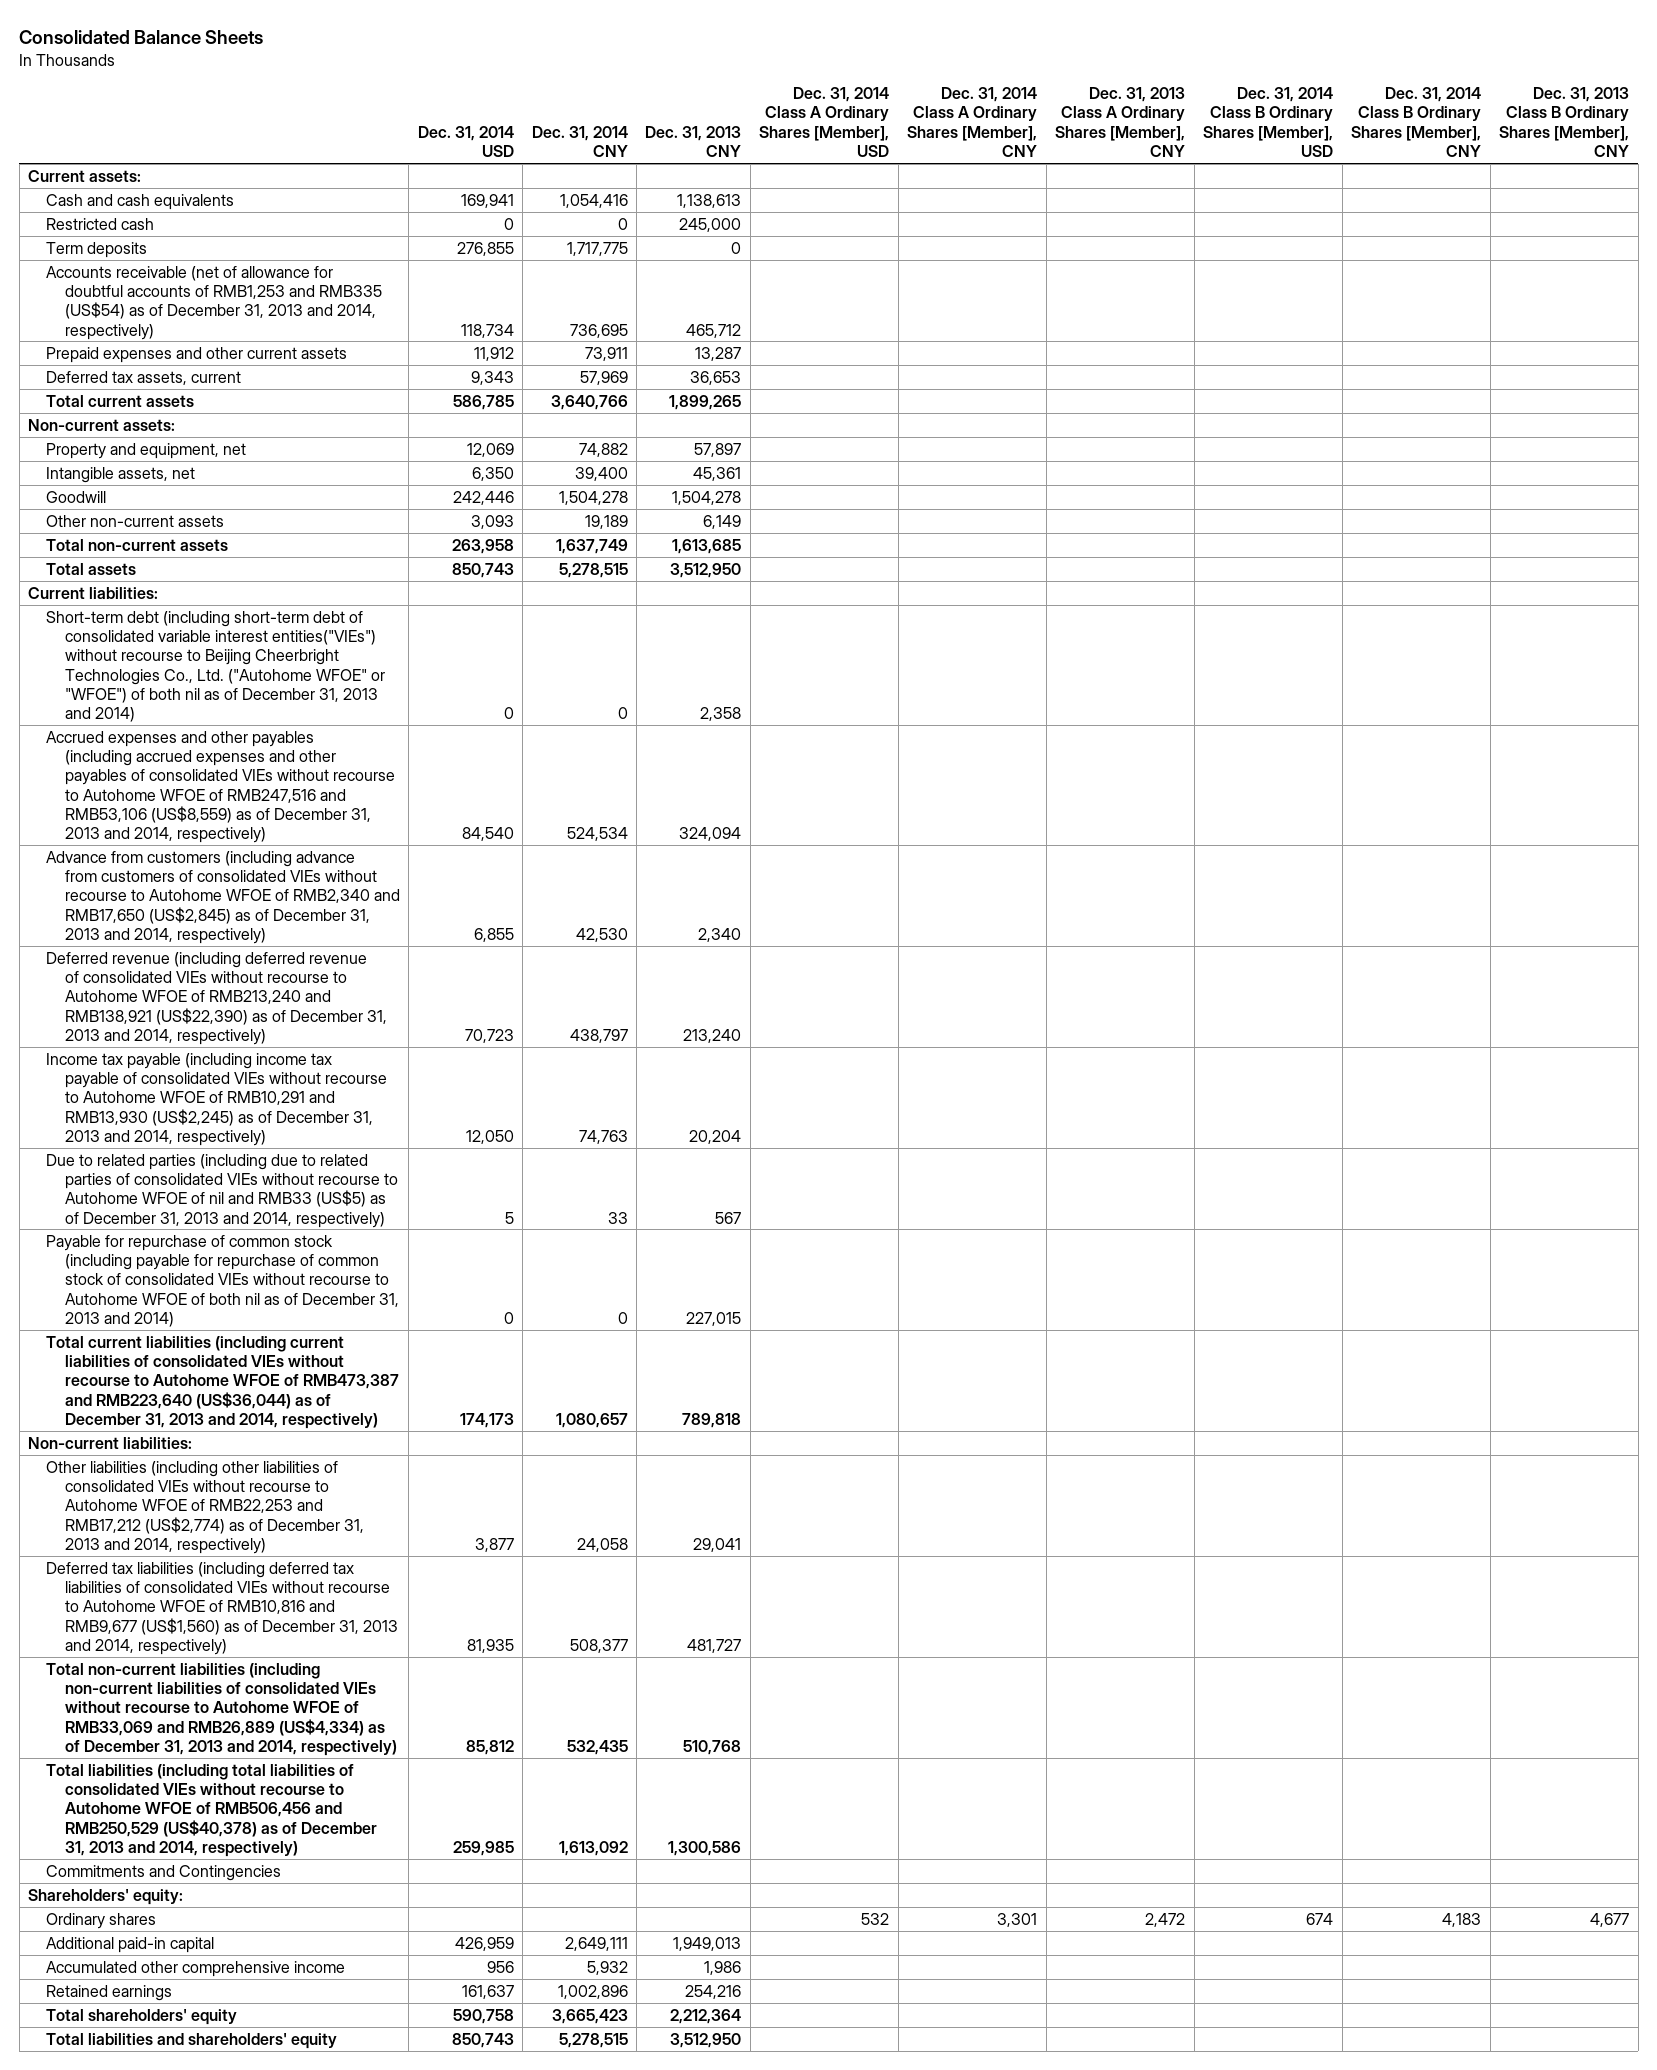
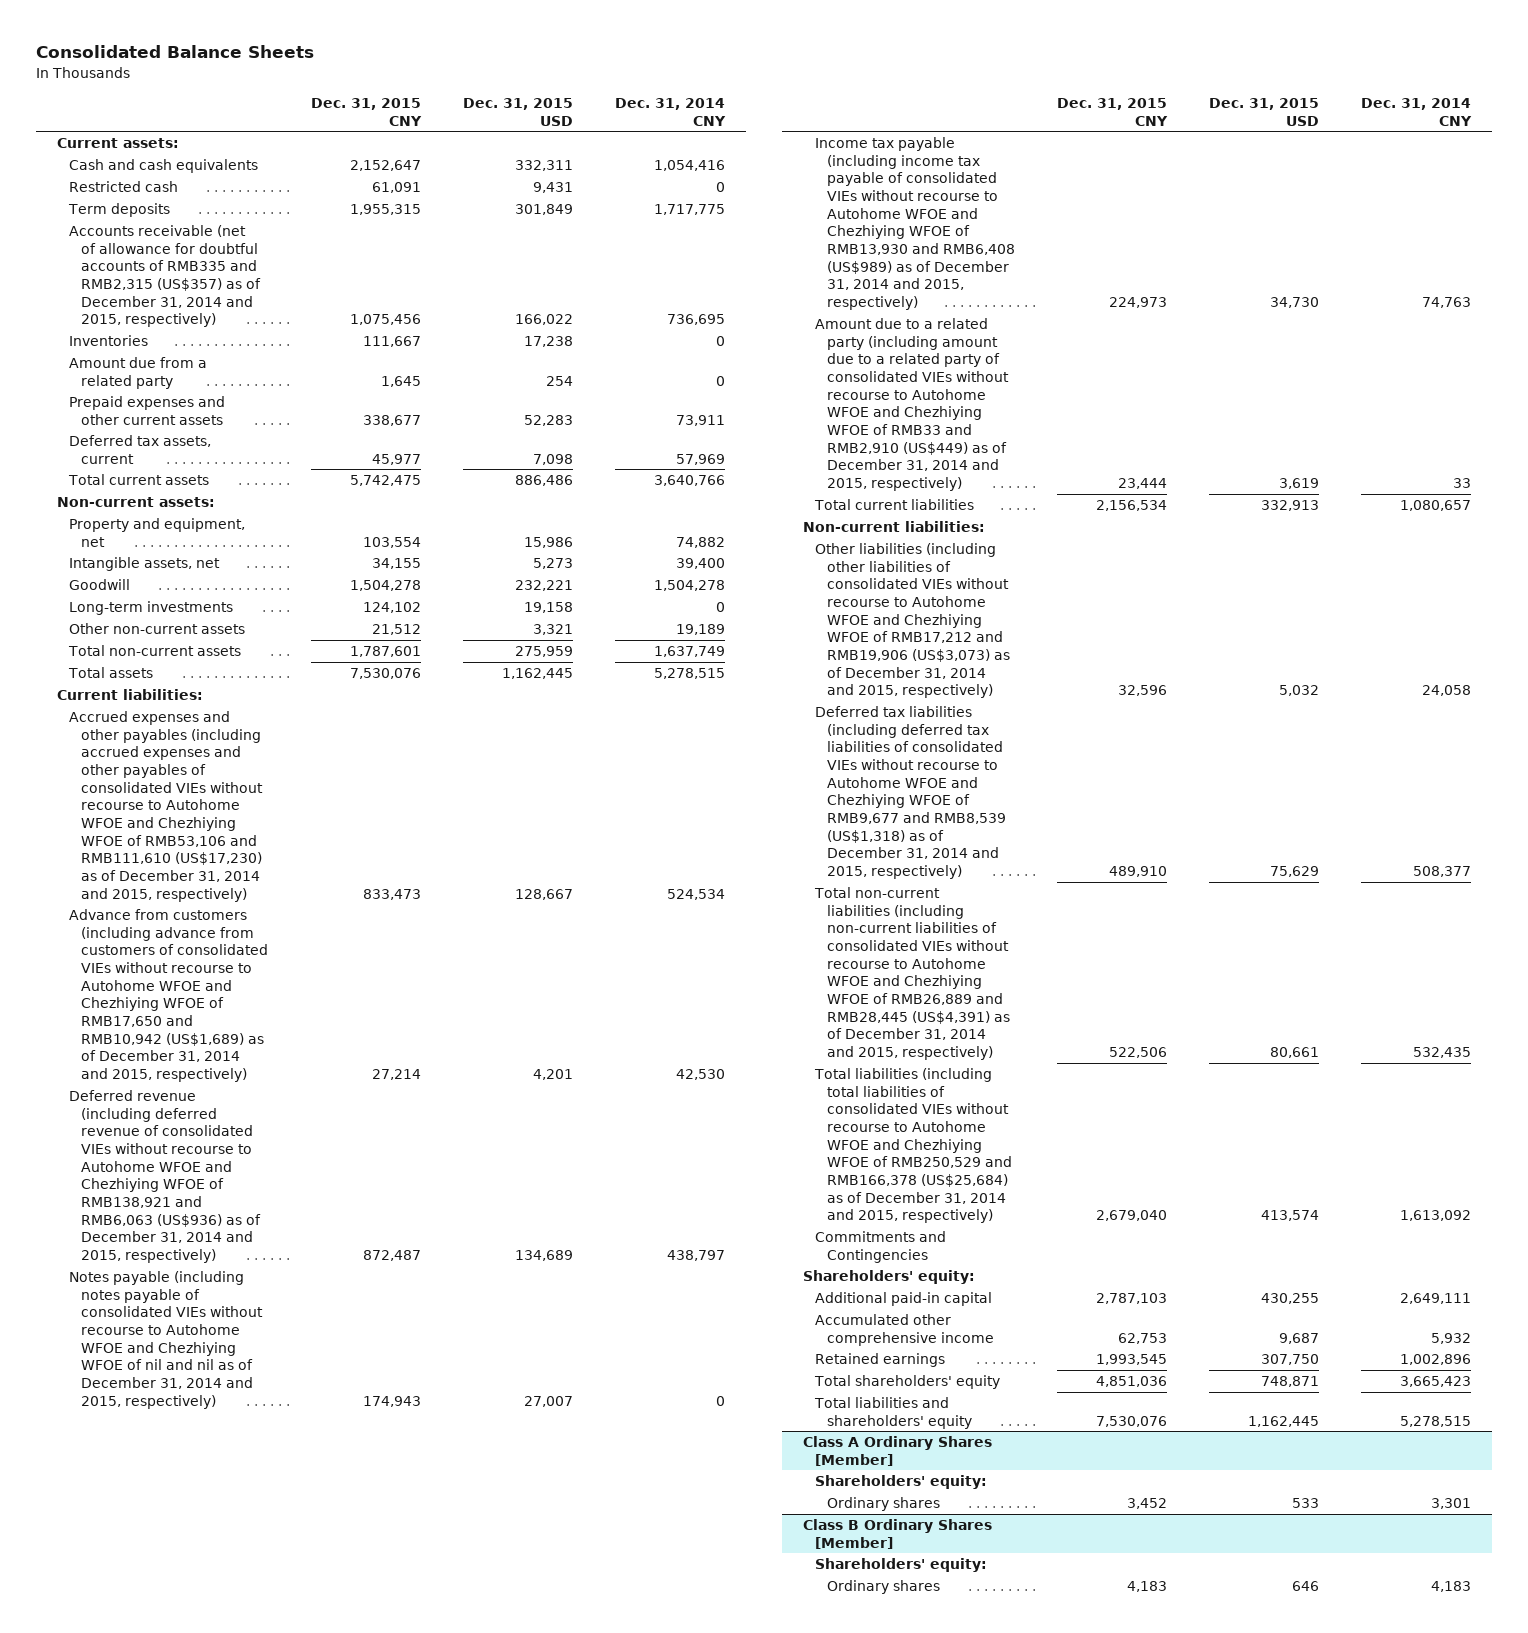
- | Dec. 31, 2014 USD | Dec. 31, 2014 CNY | Dec. 31, 2013 CNY | Dec. 31, 2014 Class A Ordinary Shares [Member], USD | Dec. 31, 2014 Class A Ordinary Shares [Member], CNY | Dec. 31, 2013 Class A Ordinary Shares [Member], CNY | Dec. 31, 2014 Class B Ordinary Shares [Member], USD | Dec. 31, 2014 Class B Ordinary Shares [Member], CNY | Dec. 31, 2013 Class B Ordinary Shares [Member], CNY
+ | Dec. 31, 2015 CNY | Dec. 31, 2015 USD | Dec. 31, 2014 CNY
- Accounts receivable (net of allowance for doubtful accounts of RMB1,253 and RMB335 (US$54) as of December 31, 2013 and 2014, respectively) | 118,734 | 736,695 | 465,712 | | | | | |
+ Accounts receivable (net of allowance for doubtful accounts of RMB335 and RMB2,315 (US$357) as of December 31, 2014 and 2015, respectively) | 1,075,456 | 166,022 | 736,695
+ Inventories | 111,667 | 17,238 | 0
+ Amount due from a related party | 1,645 | 254 | 0
+ Long-term investments | 124,102 | 19,158 | 0
- Short-term debt (including short-term debt of consolidated variable interest entities("VIEs") without recourse to Beijing Cheerbright Technologies Co., Ltd. ("Autohome WFOE" or "WFOE") of both nil as of December 31, 2013 and 2014) | 0 | 0 | 2,358 | | | | | |
- Accrued expenses and other payables (including accrued expenses and other payables of consolidated VIEs without recourse to Autohome WFOE of RMB247,516 and RMB53,106 (US$8,559) as of December 31, 2013 and 2014, respectively) | 84,540 | 524,534 | 324,094 | | | | | |
- Advance from customers (including advance from customers of consolidated VIEs without recourse to Autohome WFOE of RMB2,340 and RMB17,650 (US$2,845) as of December 31, 2013 and 2014, respectively) | 6,855 | 42,530 | 2,340 | | | | | |
- Deferred revenue (including deferred revenue of consolidated VIEs without recourse to Autohome WFOE of RMB213,240 and RMB138,921 (US$22,390) as of December 31, 2013 and 2014, respectively) | 70,723 | 438,797 | 213,240 | | | | | |
- Income tax payable (including income tax payable of consolidated VIEs without recourse to Autohome WFOE of RMB10,291 and RMB13,930 (US$2,245) as of December 31, 2013 and 2014, respectively) | 12,050 | 74,763 | 20,204 | | | | | |
- Due to related parties (including due to related parties of consolidated VIEs without recourse to Autohome WFOE of nil and RMB33 (US$5) as of December 31, 2013 and 2014, respectively) | 5 | 33 | 567 | | | | | |
- Payable for repurchase of common stock (including payable for repurchase of common stock of consolidated VIEs without recourse to Autohome WFOE of both nil as of December 31, 2013 and 2014) | 0 | 0 | 227,015 | | | | | |
- Total current liabilities (including current liabilities of consolidated VIEs without recourse to Autohome WFOE of RMB473,387 and RMB223,640 (US$36,044) as of December 31, 2013 and 2014, respectively) | 174,173 | 1,080,657 | 789,818 | | | | | |
+ Accrued expenses and other payables (including accrued expenses and other payables of consolidated VIEs without recourse to Autohome WFOE and Chezhiying WFOE of RMB53,106 and RMB111,610 (US$17,230) as of December 31, 2014 and 2015, respectively) | 833,473 | 128,667 | 524,534
+ Advance from customers (including advance from customers of consolidated VIEs without recourse to Autohome WFOE and Chezhiying WFOE of RMB17,650 and RMB10,942 (US$1,689) as of December 31, 2014 and 2015, respectively) | 27,214 | 4,201 | 42,530
+ Deferred revenue (including deferred revenue of consolidated VIEs without recourse to Autohome WFOE and Chezhiying WFOE of RMB138,921 and RMB6,063 (US$936) as of December 31, 2014 and 2015, respectively) | 872,487 | 134,689 | 438,797
+ Notes payable (including notes payable of consolidated VIEs without recourse to Autohome WFOE and Chezhiying WFOE of nil and nil as of December 31, 2014 and 2015, respectively) | 174,943 | 27,007 | 0
+ Income tax payable (including income tax payable of consolidated VIEs without recourse to Autohome WFOE and Chezhiying WFOE of RMB13,930 and RMB6,408 (US$989) as of December 31, 2014 and 2015, respectively) | 224,973 | 34,730 | 74,763
+ Amount due to a related party (including amount due to a related party of consolidated VIEs without recourse to Autohome WFOE and Chezhiying WFOE of RMB33 and RMB2,910 (US$449) as of December 31, 2014 and 2015, respectively) | 23,444 | 3,619 | 33
+ Total current liabilities | 2,156,534 | 332,913 | 1,080,657
- Other liabilities (including other liabilities of consolidated VIEs without recourse to Autohome WFOE of RMB22,253 and RMB17,212 (US$2,774) as of December 31, 2013 and 2014, respectively) | 3,877 | 24,058 | 29,041 | | | | | |
- Deferred tax liabilities (including deferred tax liabilities of consolidated VIEs without recourse to Autohome WFOE of RMB10,816 and RMB9,677 (US$1,560) as of December 31, 2013 and 2014, respectively) | 81,935 | 508,377 | 481,727 | | | | | |
- Total non-current liabilities (including non-current liabilities of consolidated VIEs without recourse to Autohome WFOE of RMB33,069 and RMB26,889 (US$4,334) as of December 31, 2013 and 2014, respectively) | 85,812 | 532,435 | 510,768 | | | | | |
- Total liabilities (including total liabilities of consolidated VIEs without recourse to Autohome WFOE of RMB506,456 and RMB250,529 (US$40,378) as of December 31, 2013 and 2014, respectively) | 259,985 | 1,613,092 | 1,300,586 | | | | | |
+ Other liabilities (including other liabilities of consolidated VIEs without recourse to Autohome WFOE and Chezhiying WFOE of RMB17,212 and RMB19,906 (US$3,073) as of December 31, 2014 and 2015, respectively) | 32,596 | 5,032 | 24,058
+ Deferred tax liabilities (including deferred tax liabilities of consolidated VIEs without recourse to Autohome WFOE and Chezhiying WFOE of RMB9,677 and RMB8,539 (US$1,318) as of December 31, 2014 and 2015, respectively) | 489,910 | 75,629 | 508,377
+ Total non-current liabilities (including non-current liabilities of consolidated VIEs without recourse to Autohome WFOE and Chezhiying WFOE of RMB26,889 and RMB28,445 (US$4,391) as of December 31, 2014 and 2015, respectively) | 522,506 | 80,661 | 532,435
+ Total liabilities (including total liabilities of consolidated VIEs without recourse to Autohome WFOE and Chezhiying WFOE of RMB250,529 and RMB166,378 (US$25,684) as of December 31, 2014 and 2015, respectively) | 2,679,040 | 413,574 | 1,613,092
- Ordinary shares | | | | 532 | 3,301 | 2,472 | 674 | 4,183 | 4,677
+ Class A Ordinary Shares [Member]
+ Shareholders' equity:
+ Ordinary shares | 3,452 | 533 | 3,301
+ Class B Ordinary Shares [Member]
+ Shareholders' equity:
+ Ordinary shares | 4,183 | 646 | 4,183

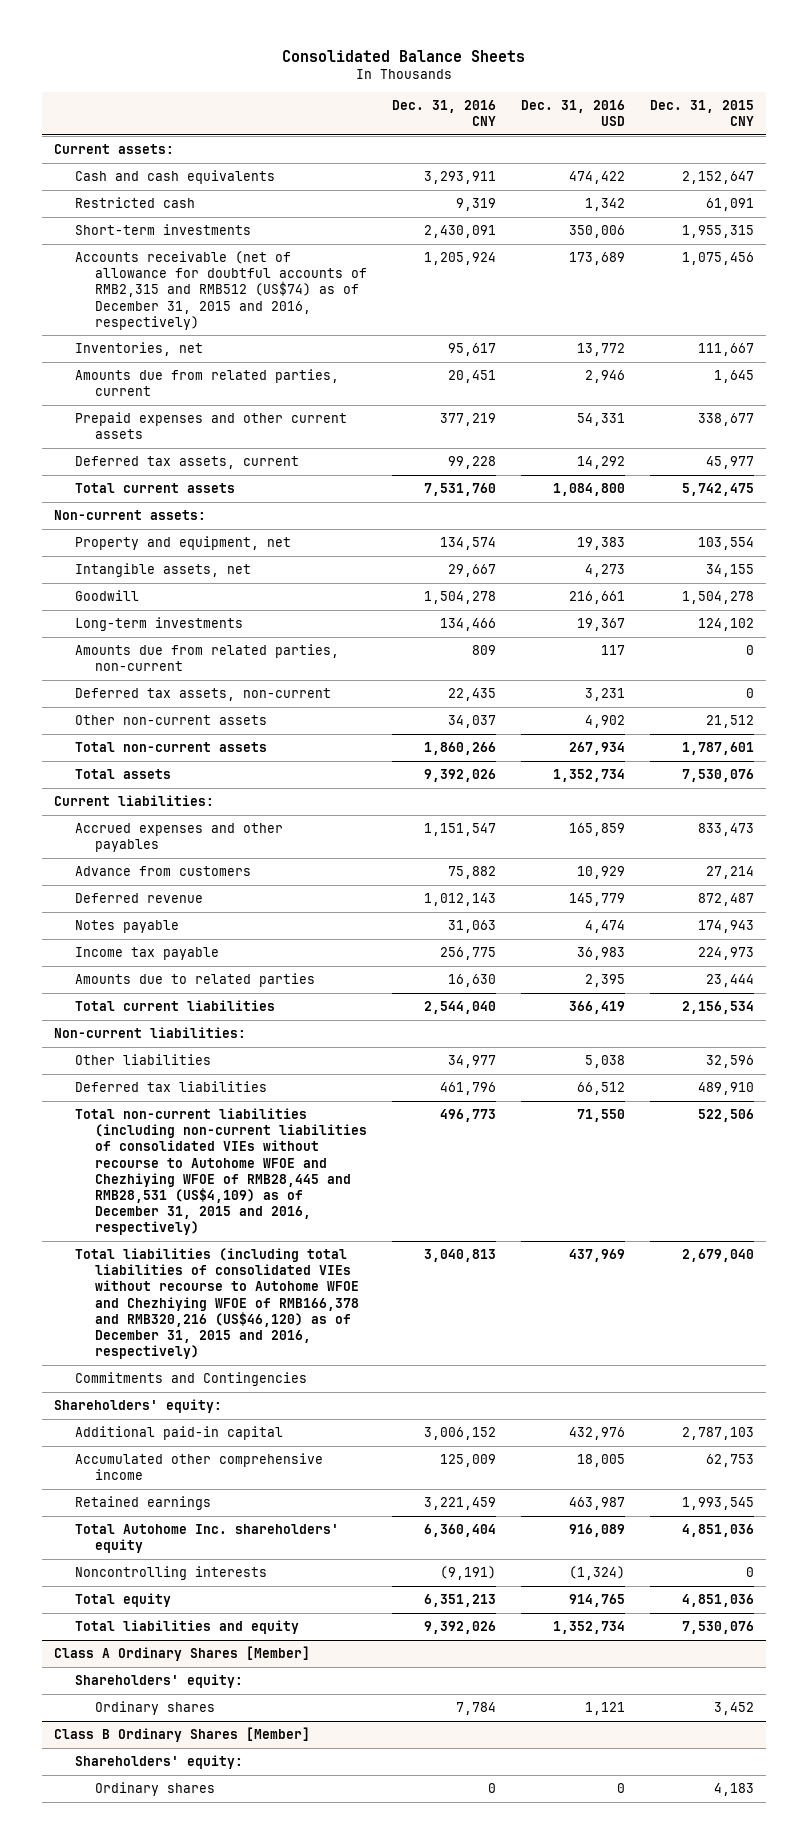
- | Dec. 31, 2015 CNY | Dec. 31, 2015 USD | Dec. 31, 2014 CNY
+ | Dec. 31, 2016 CNY | Dec. 31, 2016 USD | Dec. 31, 2015 CNY
- Term deposits | 1,955,315 | 301,849 | 1,717,775
- Accounts receivable (net of allowance for doubtful accounts of RMB335 and RMB2,315 (US$357) as of December 31, 2014 and 2015, respectively) | 1,075,456 | 166,022 | 736,695
- Inventories | 111,667 | 17,238 | 0
- Amount due from a related party | 1,645 | 254 | 0
+ Short-term investments | 2,430,091 | 350,006 | 1,955,315
+ Accounts receivable (net of allowance for doubtful accounts of RMB2,315 and RMB512 (US$74) as of December 31, 2015 and 2016, respectively) | 1,205,924 | 173,689 | 1,075,456
+ Inventories, net | 95,617 | 13,772 | 111,667
+ Amounts due from related parties, current | 20,451 | 2,946 | 1,645
+ Amounts due from related parties, non-current | 809 | 117 | 0
+ Deferred tax assets, non-current | 22,435 | 3,231 | 0
- Accrued expenses and other payables (including accrued expenses and other payables of consolidated VIEs without recourse to Autohome WFOE and Chezhiying WFOE of RMB53,106 and RMB111,610 (US$17,230) as of December 31, 2014 and 2015, respectively) | 833,473 | 128,667 | 524,534
- Advance from customers (including advance from customers of consolidated VIEs without recourse to Autohome WFOE and Chezhiying WFOE of RMB17,650 and RMB10,942 (US$1,689) as of December 31, 2014 and 2015, respectively) | 27,214 | 4,201 | 42,530
- Deferred revenue (including deferred revenue of consolidated VIEs without recourse to Autohome WFOE and Chezhiying WFOE of RMB138,921 and RMB6,063 (US$936) as of December 31, 2014 and 2015, respectively) | 872,487 | 134,689 | 438,797
- Notes payable (including notes payable of consolidated VIEs without recourse to Autohome WFOE and Chezhiying WFOE of nil and nil as of December 31, 2014 and 2015, respectively) | 174,943 | 27,007 | 0
- Income tax payable (including income tax payable of consolidated VIEs without recourse to Autohome WFOE and Chezhiying WFOE of RMB13,930 and RMB6,408 (US$989) as of December 31, 2014 and 2015, respectively) | 224,973 | 34,730 | 74,763
- Amount due to a related party (including amount due to a related party of consolidated VIEs without recourse to Autohome WFOE and Chezhiying WFOE of RMB33 and RMB2,910 (US$449) as of December 31, 2014 and 2015, respectively) | 23,444 | 3,619 | 33
+ Accrued expenses and other payables | 1,151,547 | 165,859 | 833,473
+ Advance from customers | 75,882 | 10,929 | 27,214
+ Deferred revenue | 1,012,143 | 145,779 | 872,487
+ Notes payable | 31,063 | 4,474 | 174,943
+ Income tax payable | 256,775 | 36,983 | 224,973
+ Amounts due to related parties | 16,630 | 2,395 | 23,444
- Other liabilities (including other liabilities of consolidated VIEs without recourse to Autohome WFOE and Chezhiying WFOE of RMB17,212 and RMB19,906 (US$3,073) as of December 31, 2014 and 2015, respectively) | 32,596 | 5,032 | 24,058
- Deferred tax liabilities (including deferred tax liabilities of consolidated VIEs without recourse to Autohome WFOE and Chezhiying WFOE of RMB9,677 and RMB8,539 (US$1,318) as of December 31, 2014 and 2015, respectively) | 489,910 | 75,629 | 508,377
- Total non-current liabilities (including non-current liabilities of consolidated VIEs without recourse to Autohome WFOE and Chezhiying WFOE of RMB26,889 and RMB28,445 (US$4,391) as of December 31, 2014 and 2015, respectively) | 522,506 | 80,661 | 532,435
- Total liabilities (including total liabilities of consolidated VIEs without recourse to Autohome WFOE and Chezhiying WFOE of RMB250,529 and RMB166,378 (US$25,684) as of December 31, 2014 and 2015, respectively) | 2,679,040 | 413,574 | 1,613,092
+ Other liabilities | 34,977 | 5,038 | 32,596
+ Deferred tax liabilities | 461,796 | 66,512 | 489,910
+ Total non-current liabilities (including non-current liabilities of consolidated VIEs without recourse to Autohome WFOE and Chezhiying WFOE of RMB28,445 and RMB28,531 (US$4,109) as of December 31, 2015 and 2016, respectively) | 496,773 | 71,550 | 522,506
+ Total liabilities (including total liabilities of consolidated VIEs without recourse to Autohome WFOE and Chezhiying WFOE of RMB166,378 and RMB320,216 (US$46,120) as of December 31, 2015 and 2016, respectively) | 3,040,813 | 437,969 | 2,679,040
- Total shareholders' equity | 4,851,036 | 748,871 | 3,665,423
- Total liabilities and shareholders' equity | 7,530,076 | 1,162,445 | 5,278,515
+ Total Autohome Inc. shareholders' equity | 6,360,404 | 916,089 | 4,851,036
+ Noncontrolling interests | (9,191) | (1,324) | 0
+ Total equity | 6,351,213 | 914,765 | 4,851,036
+ Total liabilities and equity | 9,392,026 | 1,352,734 | 7,530,076

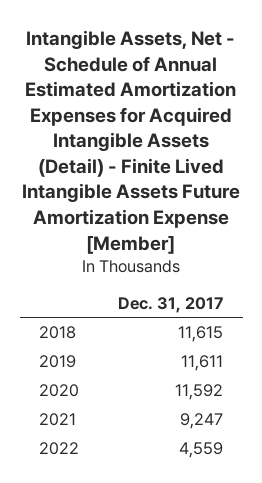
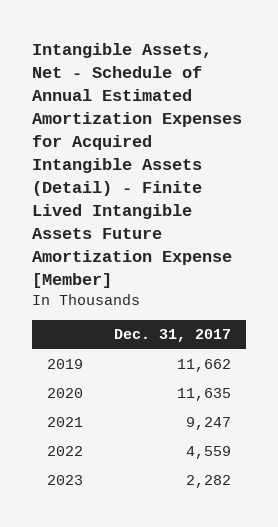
- 2018 | 11,615
- 2019 | 11,611
- 2020 | 11,592
+ 2019 | 11,662
+ 2020 | 11,635
+ 2023 | 2,282

